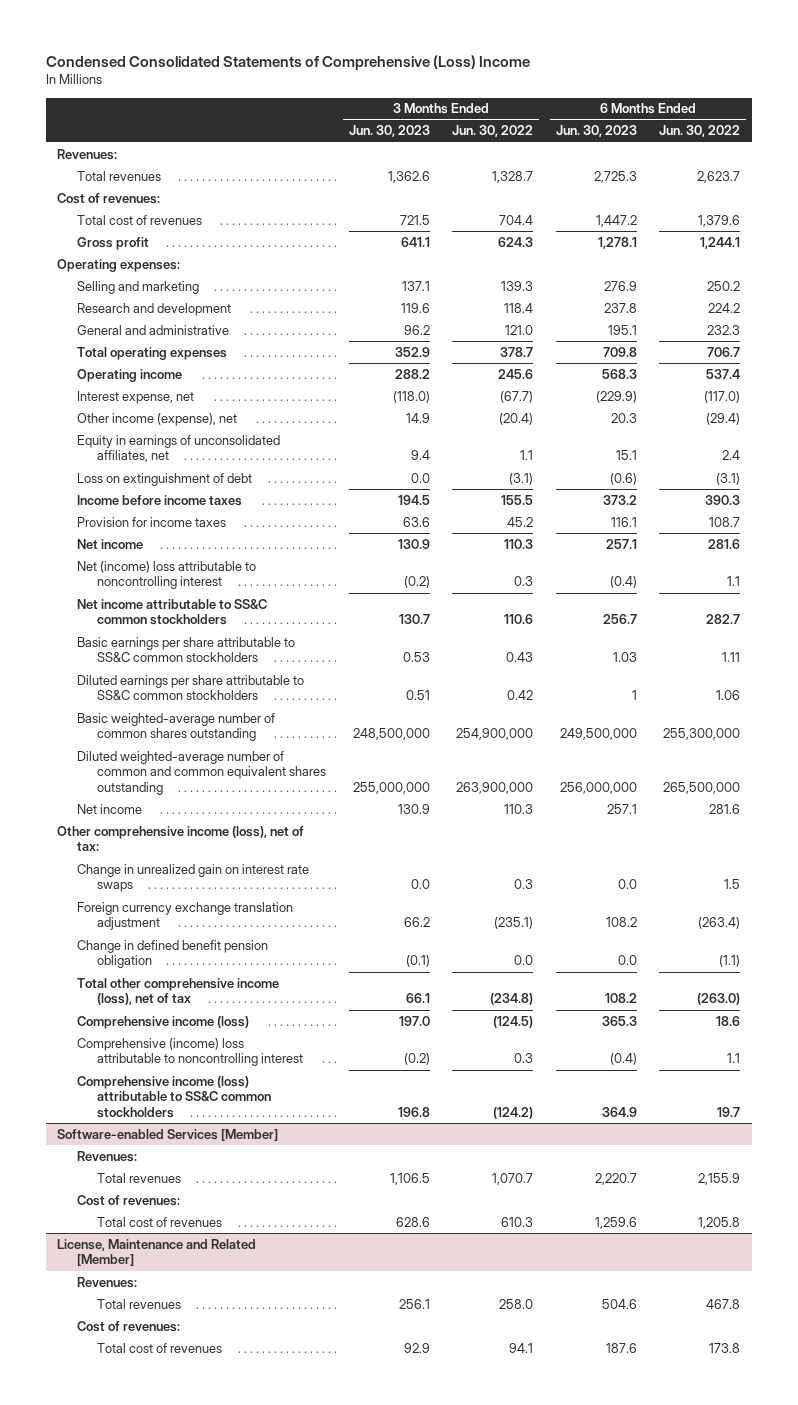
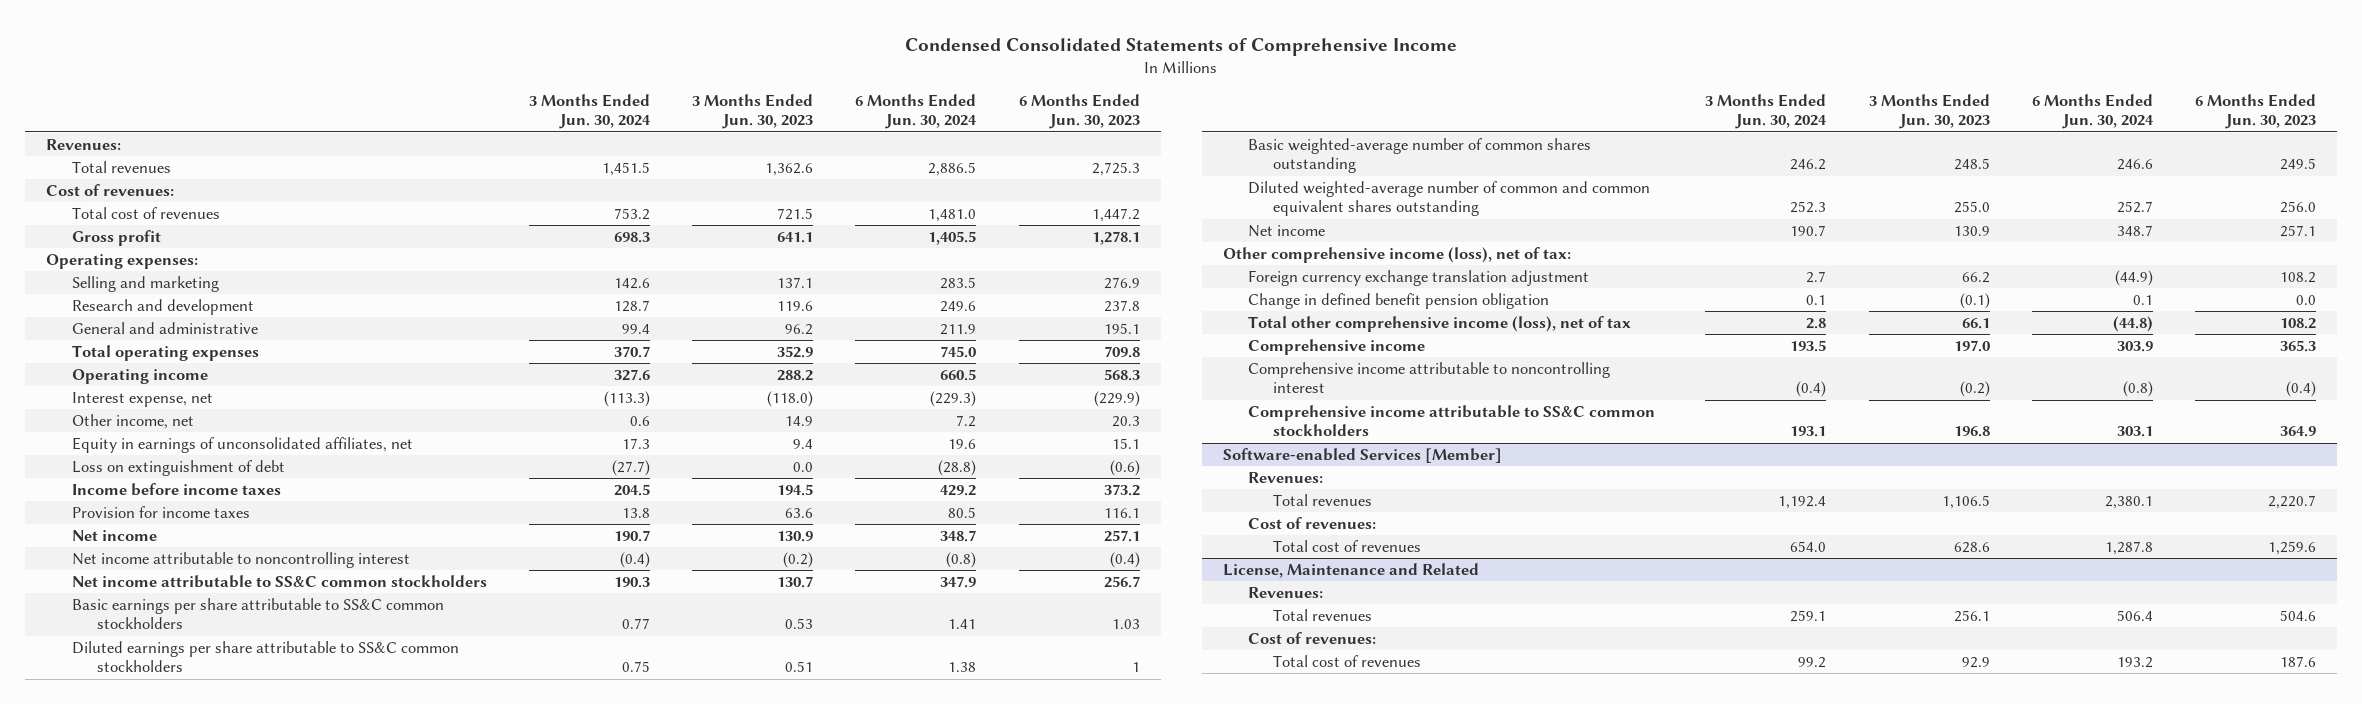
- Condensed Consolidated Statements of Comprehensive (Loss) Income
+ Condensed Consolidated Statements of Comprehensive Income
- | 3 Months Ended Jun. 30, 2023 | 3 Months Ended Jun. 30, 2022 | 6 Months Ended Jun. 30, 2023 | 6 Months Ended Jun. 30, 2022
+ | 3 Months Ended Jun. 30, 2024 | 3 Months Ended Jun. 30, 2023 | 6 Months Ended Jun. 30, 2024 | 6 Months Ended Jun. 30, 2023
- Other income (expense), net | 14.9 | (20.4) | 20.3 | (29.4)
+ Other income, net | 0.6 | 14.9 | 7.2 | 20.3
- Net (income) loss attributable to noncontrolling interest | (0.2) | 0.3 | (0.4) | 1.1
+ Net income attributable to noncontrolling interest | (0.4) | (0.2) | (0.8) | (0.4)
- Basic weighted-average number of common shares outstanding | 248,500,000 | 254,900,000 | 249,500,000 | 255,300,000
- Diluted weighted-average number of common and common equivalent shares outstanding | 255,000,000 | 263,900,000 | 256,000,000 | 265,500,000
+ Basic weighted-average number of common shares outstanding | 246.2 | 248.5 | 246.6 | 249.5
+ Diluted weighted-average number of common and common equivalent shares outstanding | 252.3 | 255.0 | 252.7 | 256.0
- Change in unrealized gain on interest rate swaps | 0.0 | 0.3 | 0.0 | 1.5
- Comprehensive income (loss) | 197.0 | (124.5) | 365.3 | 18.6
- Comprehensive (income) loss attributable to noncontrolling interest | (0.2) | 0.3 | (0.4) | 1.1
- Comprehensive income (loss) attributable to SS&C common stockholders | 196.8 | (124.2) | 364.9 | 19.7
+ Comprehensive income | 193.5 | 197.0 | 303.9 | 365.3
+ Comprehensive income attributable to noncontrolling interest | (0.4) | (0.2) | (0.8) | (0.4)
+ Comprehensive income attributable to SS&C common stockholders | 193.1 | 196.8 | 303.1 | 364.9
- License, Maintenance and Related [Member]
+ License, Maintenance and Related

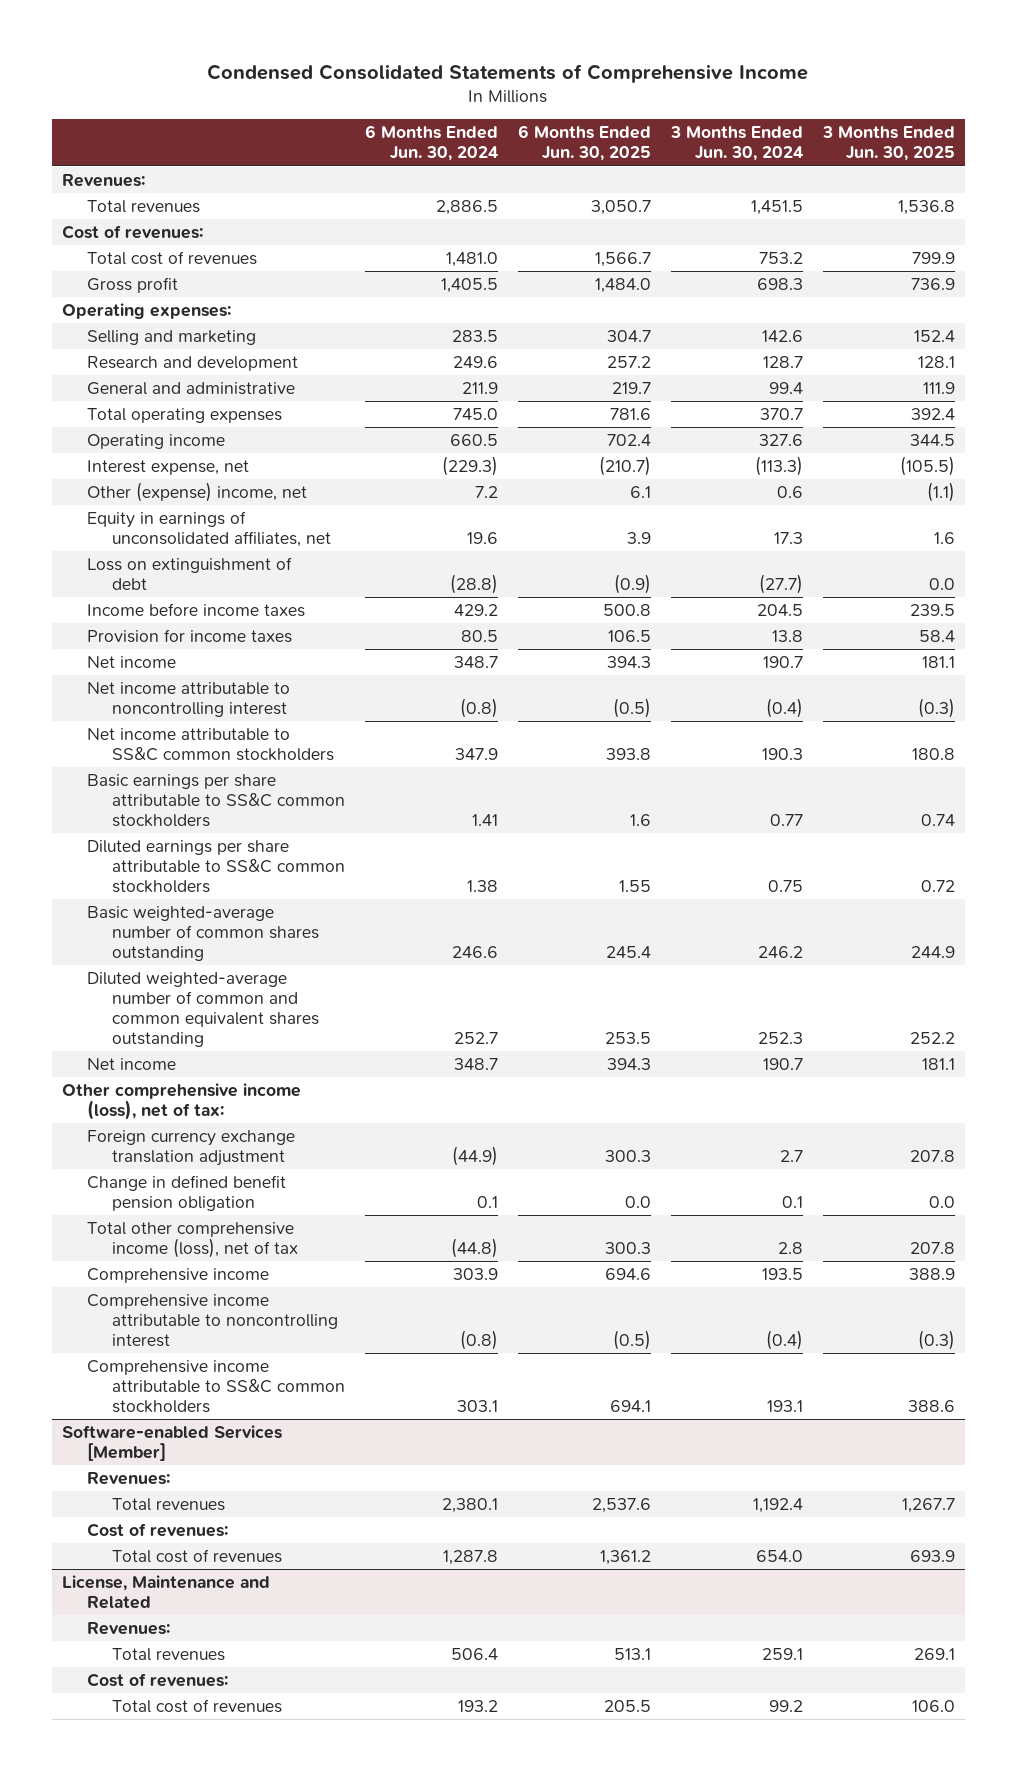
- | 3 Months Ended Jun. 30, 2024 | 3 Months Ended Jun. 30, 2023 | 6 Months Ended Jun. 30, 2024 | 6 Months Ended Jun. 30, 2023
+ | 6 Months Ended Jun. 30, 2024 | 6 Months Ended Jun. 30, 2025 | 3 Months Ended Jun. 30, 2024 | 3 Months Ended Jun. 30, 2025
- Other income, net | 0.6 | 14.9 | 7.2 | 20.3
+ Other (expense) income, net | 7.2 | 6.1 | 0.6 | (1.1)

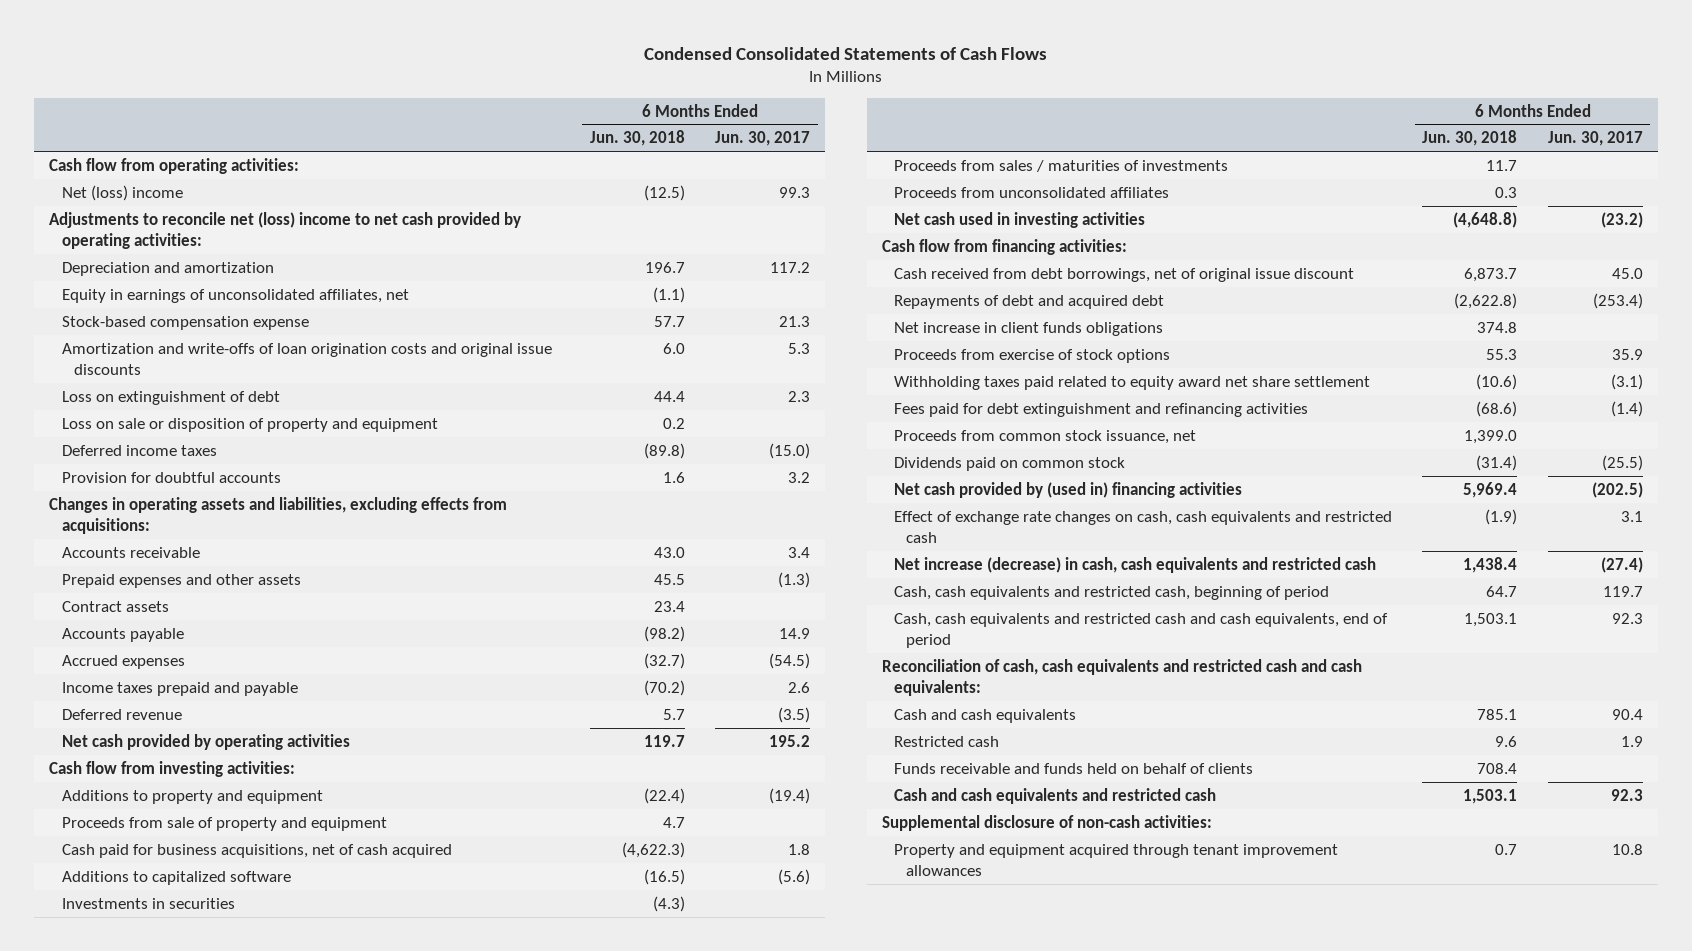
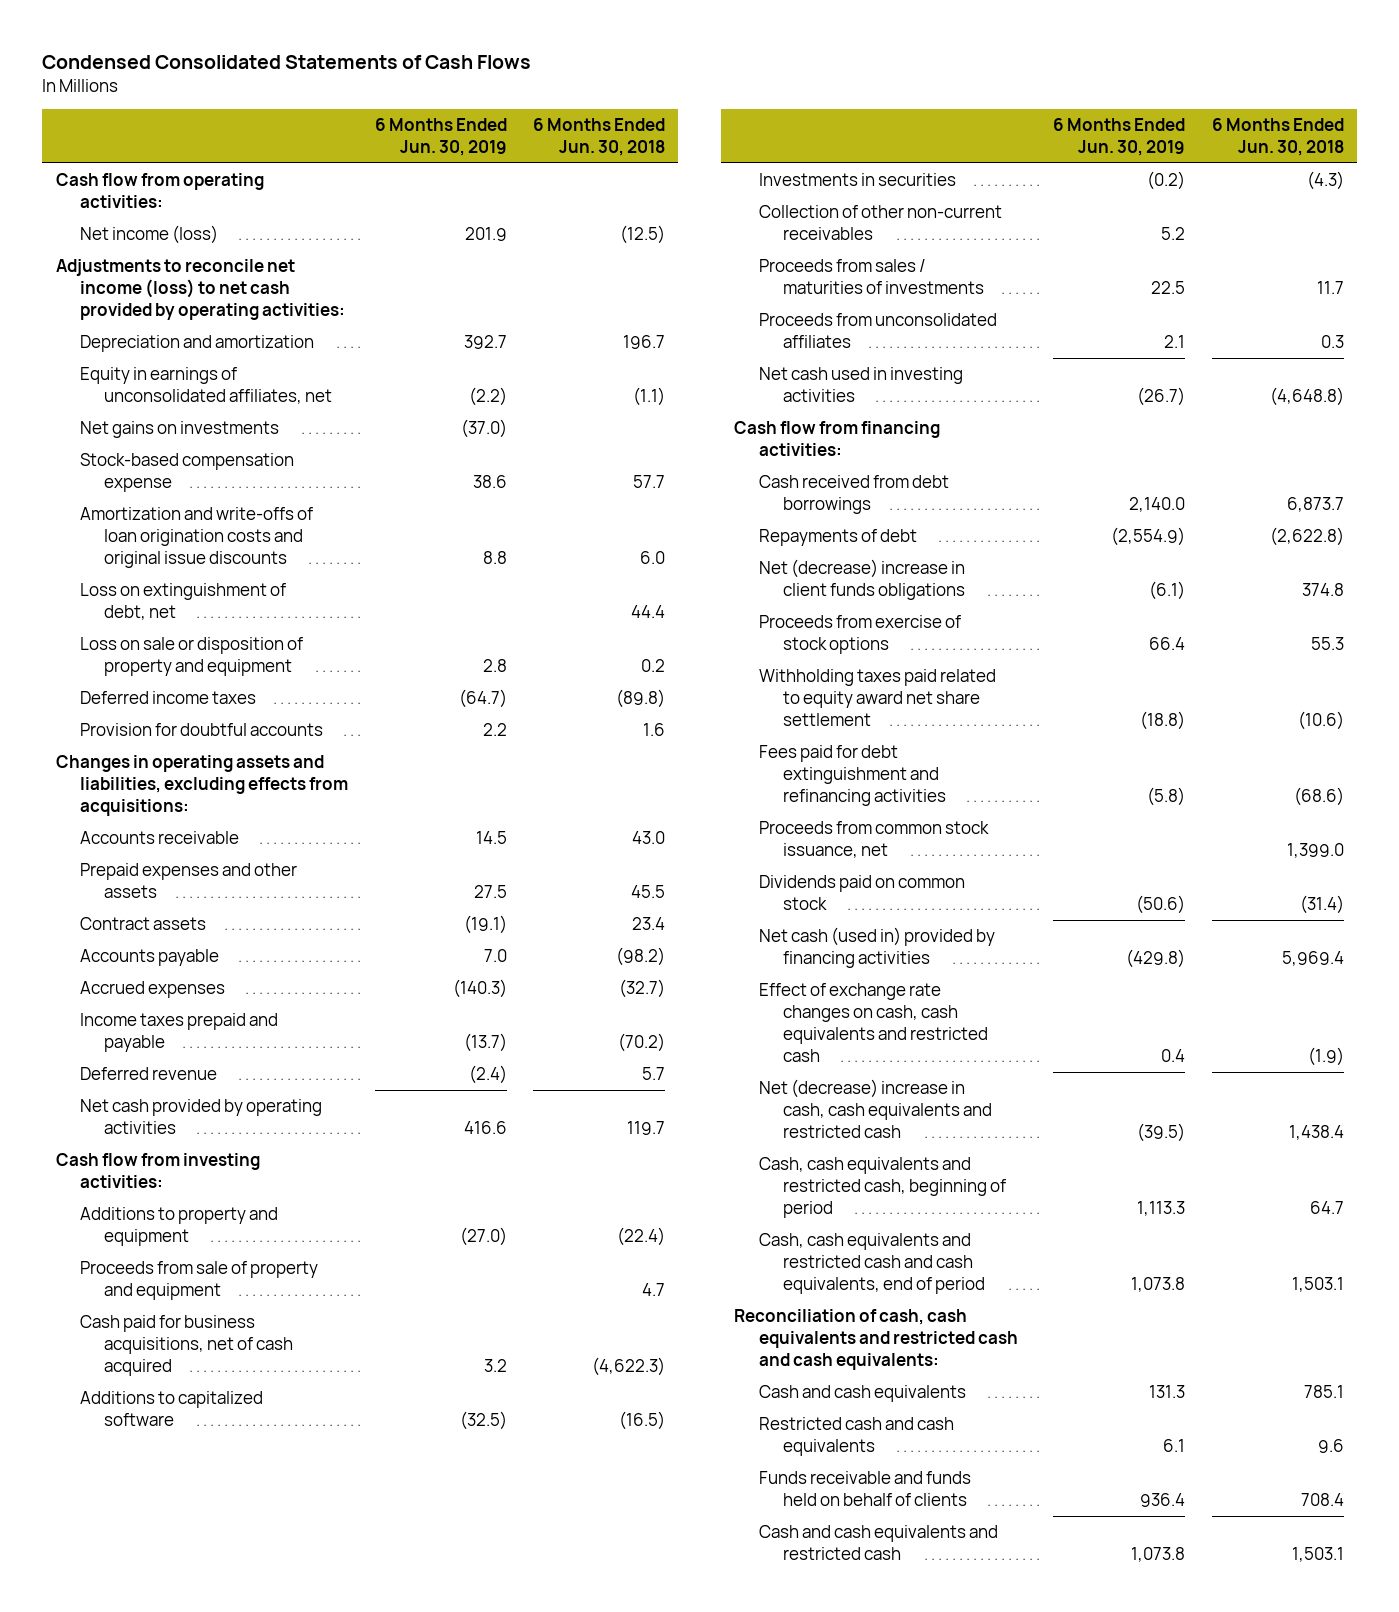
- | 6 Months Ended Jun. 30, 2018 | 6 Months Ended Jun. 30, 2017
+ | 6 Months Ended Jun. 30, 2019 | 6 Months Ended Jun. 30, 2018
- Net (loss) income | (12.5) | 99.3
- Adjustments to reconcile net (loss) income to net cash provided by operating activities:
+ Net income (loss) | 201.9 | (12.5)
+ Adjustments to reconcile net income (loss) to net cash provided by operating activities:
+ Net gains on investments | (37.0) |
- Loss on extinguishment of debt | 44.4 | 2.3
+ Loss on extinguishment of debt, net | | 44.4
+ Collection of other non-current receivables | 5.2 |
- Cash received from debt borrowings, net of original issue discount | 6,873.7 | 45.0
- Repayments of debt and acquired debt | (2,622.8) | (253.4)
- Net increase in client funds obligations | 374.8 |
+ Cash received from debt borrowings | 2,140.0 | 6,873.7
+ Repayments of debt | (2,554.9) | (2,622.8)
+ Net (decrease) increase in client funds obligations | (6.1) | 374.8
- Net cash provided by (used in) financing activities | 5,969.4 | (202.5)
+ Net cash (used in) provided by financing activities | (429.8) | 5,969.4
- Net increase (decrease) in cash, cash equivalents and restricted cash | 1,438.4 | (27.4)
+ Net (decrease) increase in cash, cash equivalents and restricted cash | (39.5) | 1,438.4
- Restricted cash | 9.6 | 1.9
+ Restricted cash and cash equivalents | 6.1 | 9.6
- Supplemental disclosure of non-cash activities:
- Property and equipment acquired through tenant improvement allowances | 0.7 | 10.8

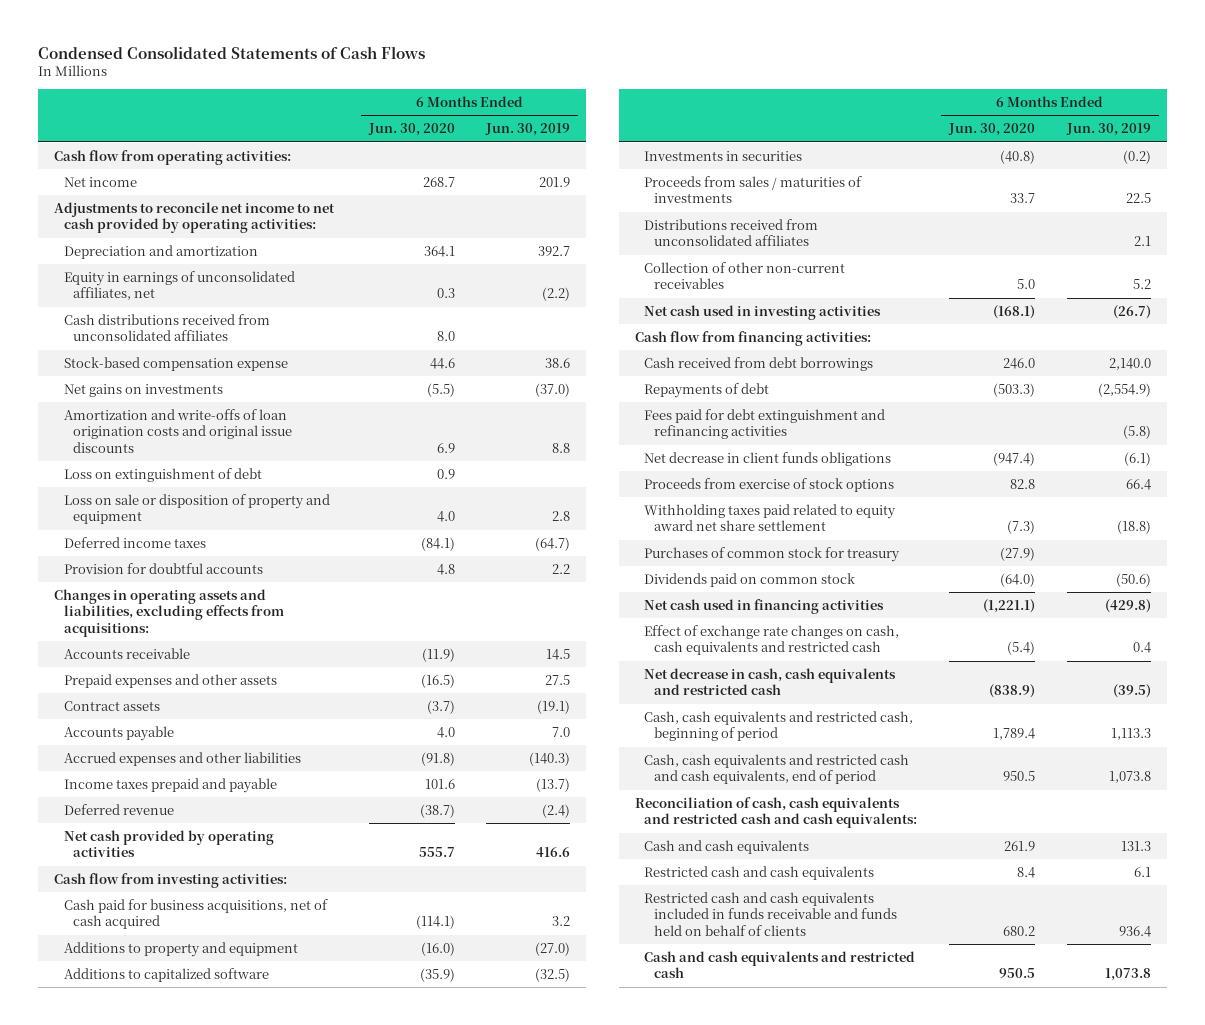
- | 6 Months Ended Jun. 30, 2019 | 6 Months Ended Jun. 30, 2018
+ | 6 Months Ended Jun. 30, 2020 | 6 Months Ended Jun. 30, 2019
- Net income (loss) | 201.9 | (12.5)
- Adjustments to reconcile net income (loss) to net cash provided by operating activities:
+ Net income | 268.7 | 201.9
+ Adjustments to reconcile net income to net cash provided by operating activities:
+ Cash distributions received from unconsolidated affiliates | 8.0 |
moved down: Net gains on investments | (5.5) | (37.0)
- Loss on extinguishment of debt, net | | 44.4
+ Loss on extinguishment of debt | 0.9 |
- Accrued expenses | (140.3) | (32.7)
+ Accrued expenses and other liabilities | (91.8) | (140.3)
- Proceeds from sale of property and equipment | | 4.7
moved down: Additions to property and equipment | (16.0) | (27.0)
- Proceeds from unconsolidated affiliates | 2.1 | 0.3
+ Distributions received from unconsolidated affiliates | | 2.1
moved down: Collection of other non-current receivables | 5.0 | 5.2
- Net (decrease) increase in client funds obligations | (6.1) | 374.8
moved up: Fees paid for debt extinguishment and refinancing activities | | (5.8)
+ Net decrease in client funds obligations | (947.4) | (6.1)
- Proceeds from common stock issuance, net | | 1,399.0
+ Purchases of common stock for treasury | (27.9) |
- Net cash (used in) provided by financing activities | (429.8) | 5,969.4
+ Net cash used in financing activities | (1,221.1) | (429.8)
- Net (decrease) increase in cash, cash equivalents and restricted cash | (39.5) | 1,438.4
+ Net decrease in cash, cash equivalents and restricted cash | (838.9) | (39.5)
- Funds receivable and funds held on behalf of clients | 936.4 | 708.4
+ Restricted cash and cash equivalents included in funds receivable and funds held on behalf of clients | 680.2 | 936.4

